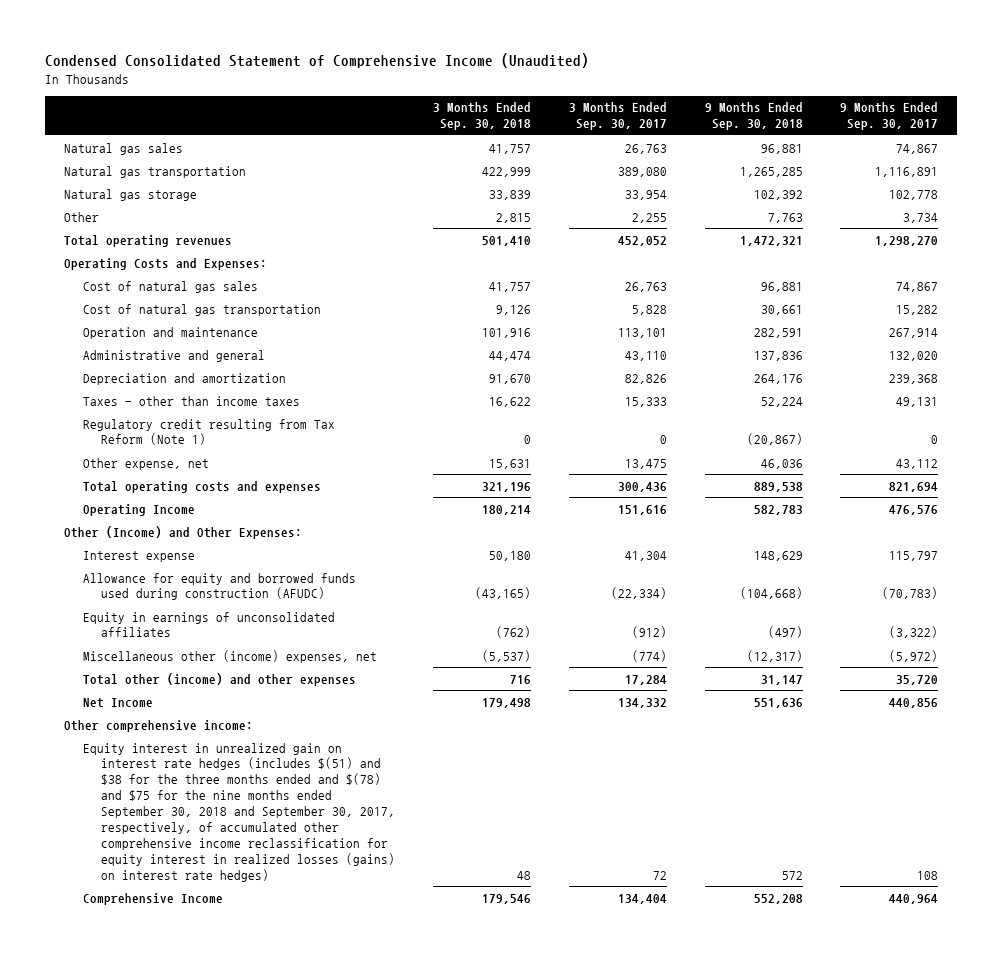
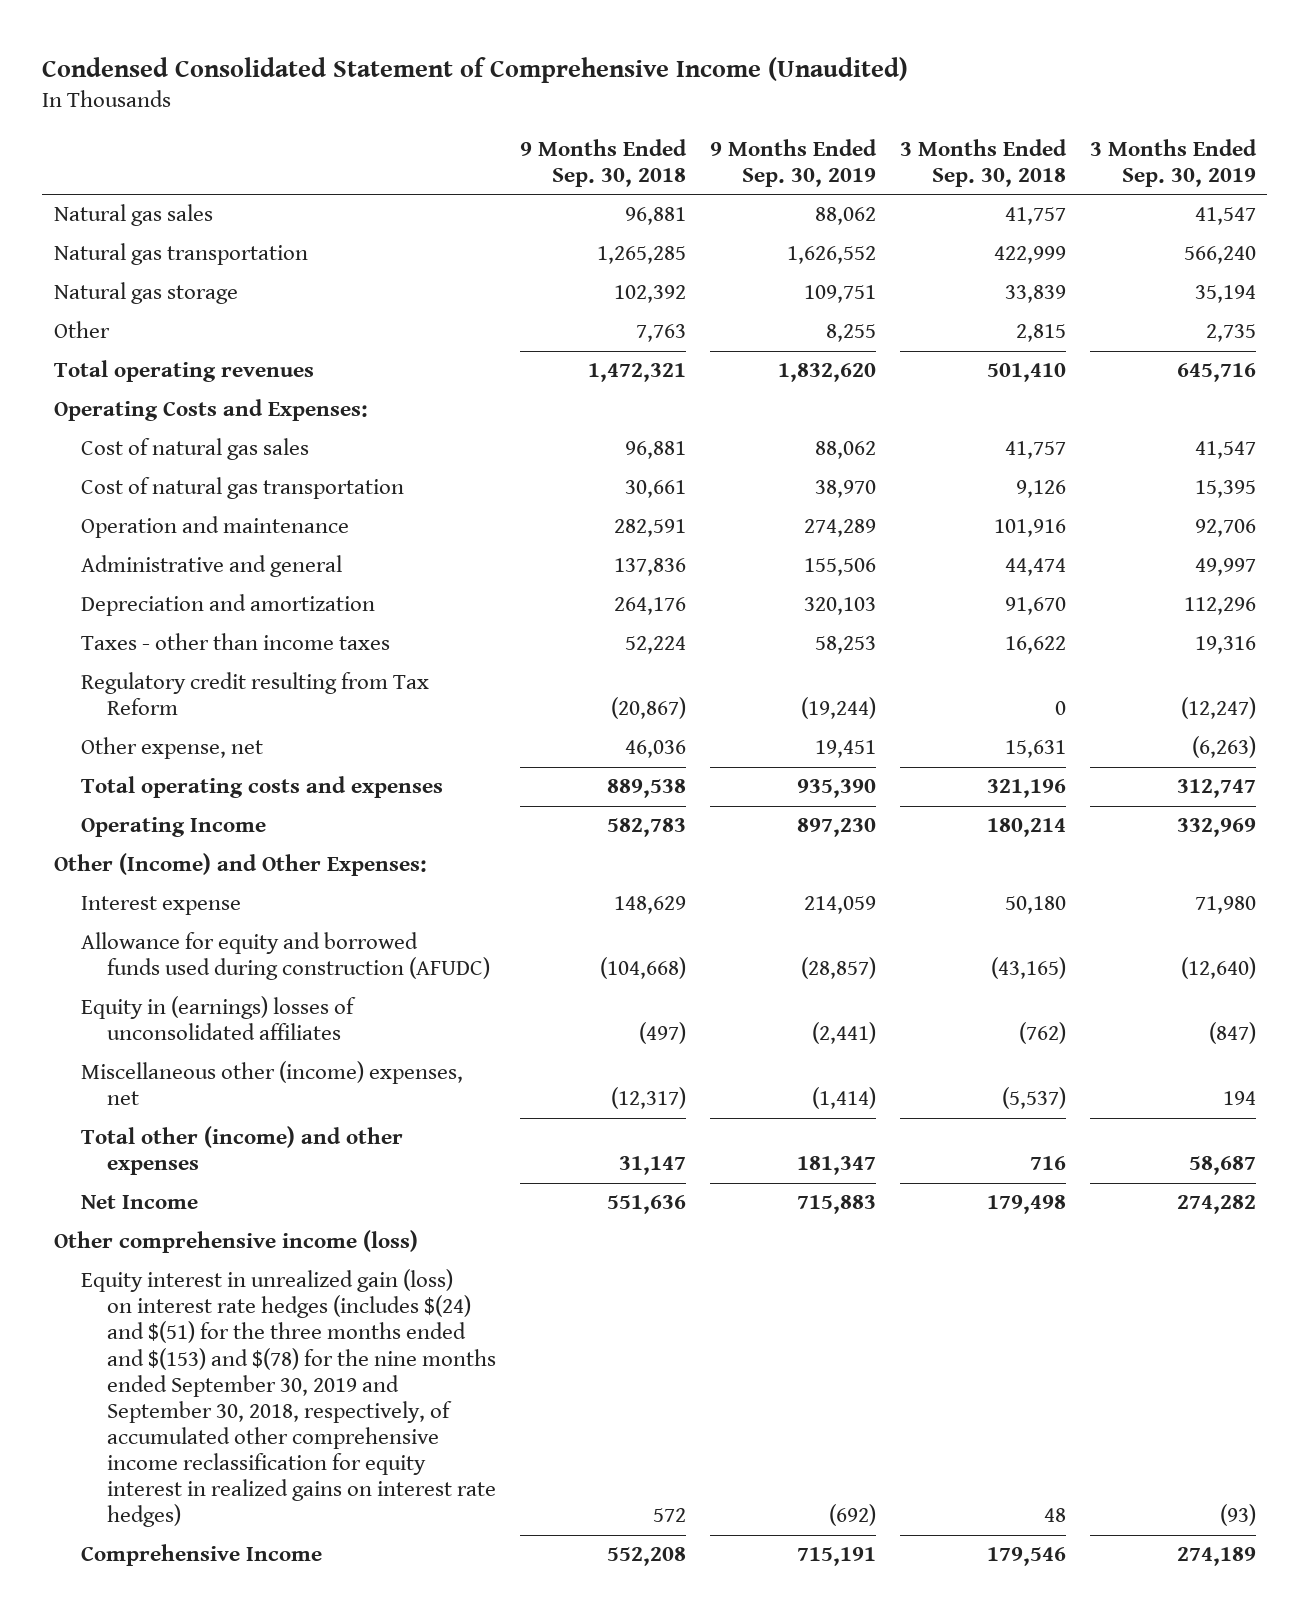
- | 3 Months Ended Sep. 30, 2018 | 3 Months Ended Sep. 30, 2017 | 9 Months Ended Sep. 30, 2018 | 9 Months Ended Sep. 30, 2017
+ | 9 Months Ended Sep. 30, 2018 | 9 Months Ended Sep. 30, 2019 | 3 Months Ended Sep. 30, 2018 | 3 Months Ended Sep. 30, 2019
- Regulatory credit resulting from Tax Reform (Note 1) | 0 | 0 | (20,867) | 0
+ Regulatory credit resulting from Tax Reform | (20,867) | (19,244) | 0 | (12,247)
- Equity in earnings of unconsolidated affiliates | (762) | (912) | (497) | (3,322)
+ Equity in (earnings) losses of unconsolidated affiliates | (497) | (2,441) | (762) | (847)
- Other comprehensive income:
- Equity interest in unrealized gain on interest rate hedges (includes $(51) and $38 for the three months ended and $(78) and $75 for the nine months ended September 30, 2018 and September 30, 2017, respectively, of accumulated other comprehensive income reclassification for equity interest in realized losses (gains) on interest rate hedges) | 48 | 72 | 572 | 108
+ Other comprehensive income (loss)
+ Equity interest in unrealized gain (loss) on interest rate hedges (includes $(24) and $(51) for the three months ended and $(153) and $(78) for the nine months ended September 30, 2019 and September 30, 2018, respectively, of accumulated other comprehensive income reclassification for equity interest in realized gains on interest rate hedges) | 572 | (692) | 48 | (93)

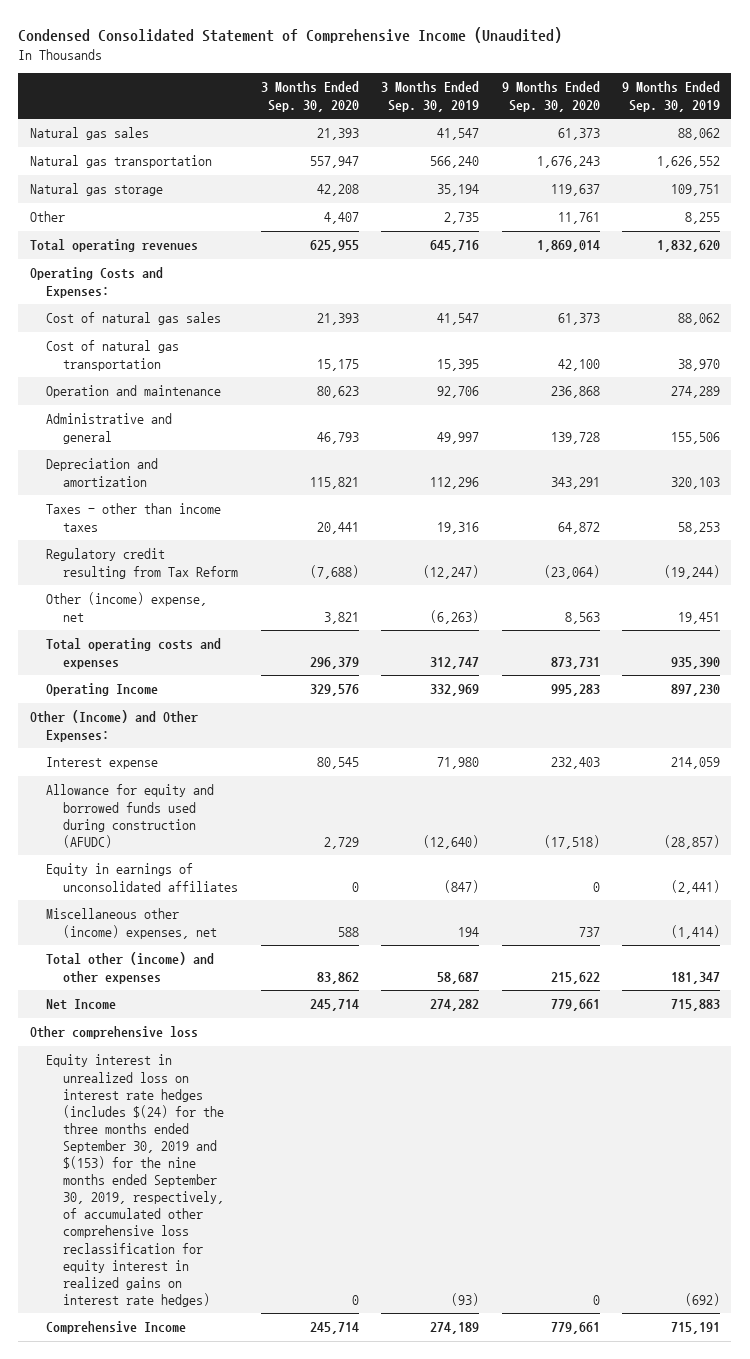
- | 9 Months Ended Sep. 30, 2018 | 9 Months Ended Sep. 30, 2019 | 3 Months Ended Sep. 30, 2018 | 3 Months Ended Sep. 30, 2019
+ | 3 Months Ended Sep. 30, 2020 | 3 Months Ended Sep. 30, 2019 | 9 Months Ended Sep. 30, 2020 | 9 Months Ended Sep. 30, 2019
- Other expense, net | 46,036 | 19,451 | 15,631 | (6,263)
+ Other (income) expense, net | 3,821 | (6,263) | 8,563 | 19,451
- Equity in (earnings) losses of unconsolidated affiliates | (497) | (2,441) | (762) | (847)
+ Equity in earnings of unconsolidated affiliates | 0 | (847) | 0 | (2,441)
- Other comprehensive income (loss)
- Equity interest in unrealized gain (loss) on interest rate hedges (includes $(24) and $(51) for the three months ended and $(153) and $(78) for the nine months ended September 30, 2019 and September 30, 2018, respectively, of accumulated other comprehensive income reclassification for equity interest in realized gains on interest rate hedges) | 572 | (692) | 48 | (93)
+ Other comprehensive loss
+ Equity interest in unrealized loss on interest rate hedges (includes $(24) for the three months ended September 30, 2019 and $(153) for the nine months ended September 30, 2019, respectively, of accumulated other comprehensive loss reclassification for equity interest in realized gains on interest rate hedges) | 0 | (93) | 0 | (692)

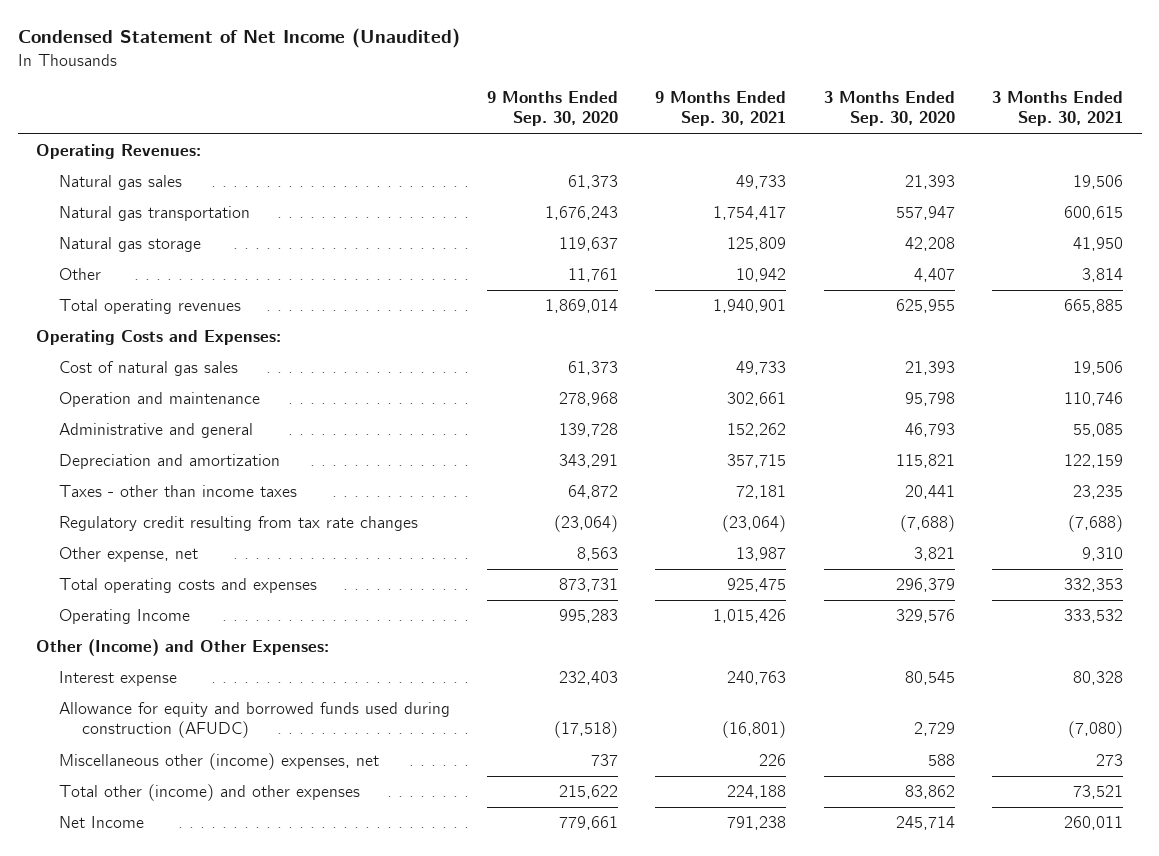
- Condensed Consolidated Statement of Comprehensive Income (Unaudited)
+ Condensed Statement of Net Income (Unaudited)
- | 3 Months Ended Sep. 30, 2020 | 3 Months Ended Sep. 30, 2019 | 9 Months Ended Sep. 30, 2020 | 9 Months Ended Sep. 30, 2019
+ | 9 Months Ended Sep. 30, 2020 | 9 Months Ended Sep. 30, 2021 | 3 Months Ended Sep. 30, 2020 | 3 Months Ended Sep. 30, 2021
+ Operating Revenues:
- Cost of natural gas transportation | 15,175 | 15,395 | 42,100 | 38,970
- Operation and maintenance | 80,623 | 92,706 | 236,868 | 274,289
+ Operation and maintenance | 278,968 | 302,661 | 95,798 | 110,746
- Regulatory credit resulting from Tax Reform | (7,688) | (12,247) | (23,064) | (19,244)
- Other (income) expense, net | 3,821 | (6,263) | 8,563 | 19,451
+ Regulatory credit resulting from tax rate changes | (23,064) | (23,064) | (7,688) | (7,688)
+ Other expense, net | 8,563 | 13,987 | 3,821 | 9,310
- Equity in earnings of unconsolidated affiliates | 0 | (847) | 0 | (2,441)
- Other comprehensive loss
- Equity interest in unrealized loss on interest rate hedges (includes $(24) for the three months ended September 30, 2019 and $(153) for the nine months ended September 30, 2019, respectively, of accumulated other comprehensive loss reclassification for equity interest in realized gains on interest rate hedges) | 0 | (93) | 0 | (692)
- Comprehensive Income | 245,714 | 274,189 | 779,661 | 715,191

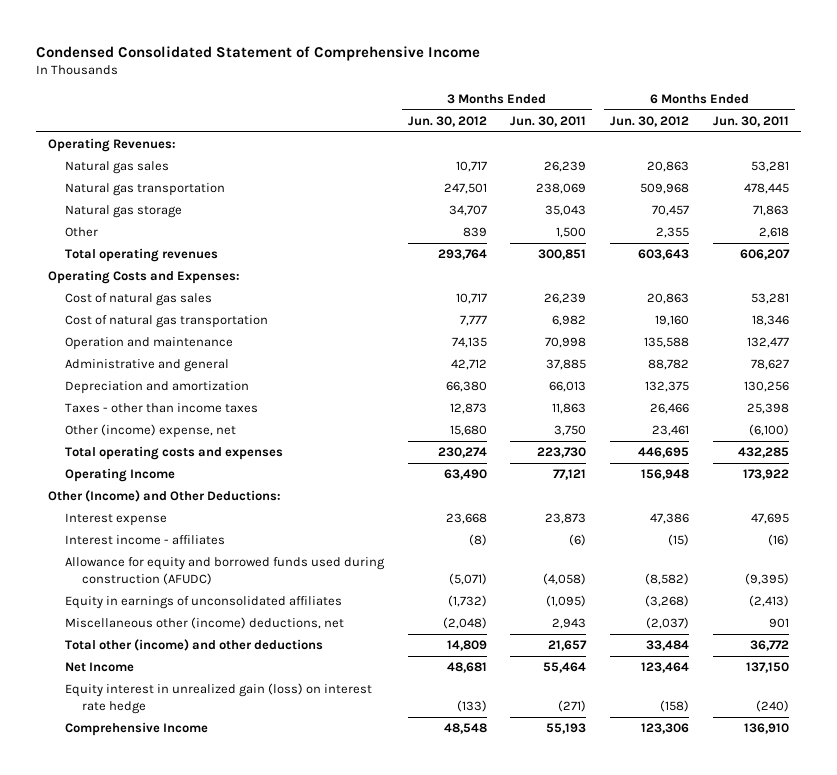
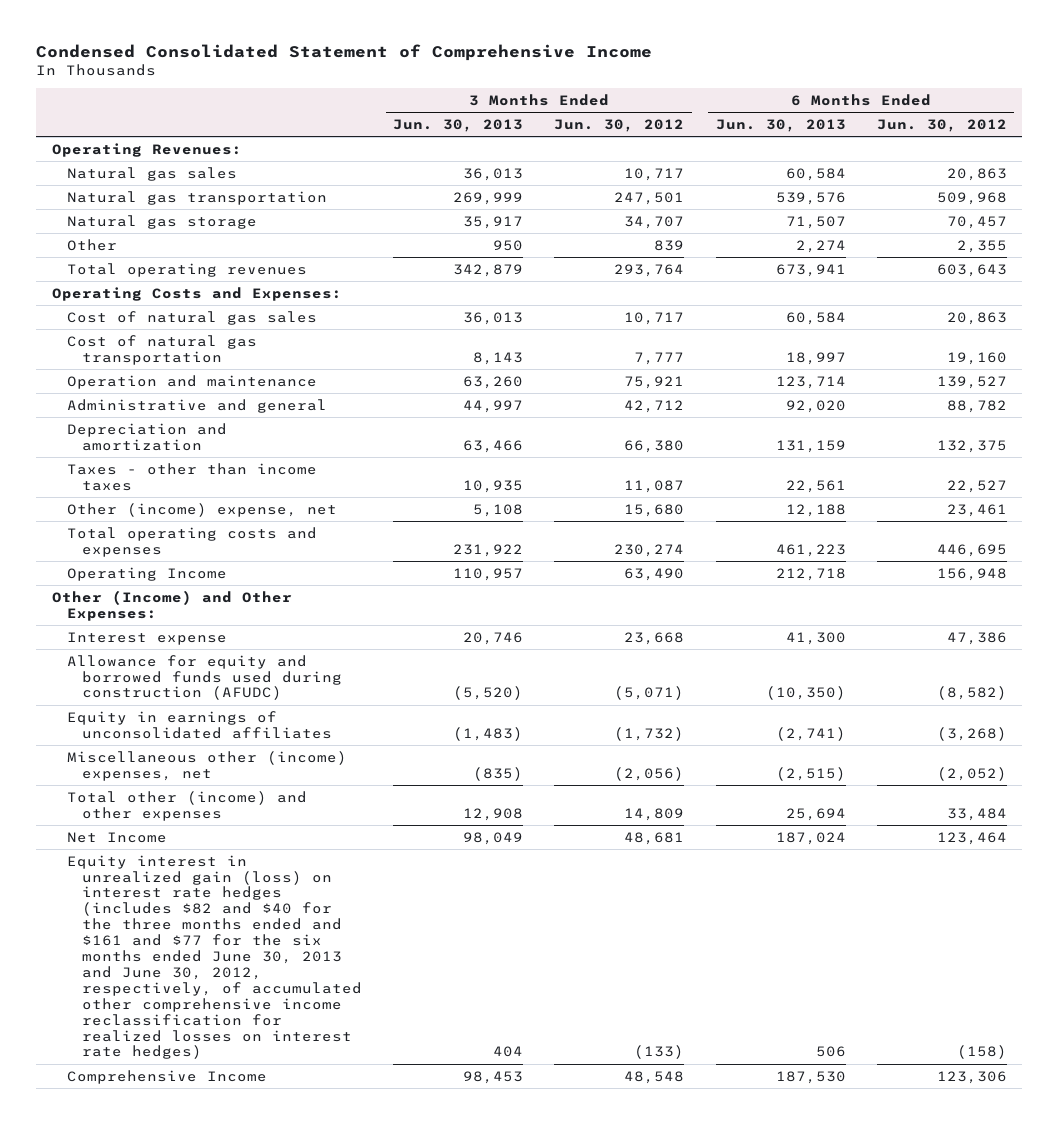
- | 3 Months Ended Jun. 30, 2012 | 3 Months Ended Jun. 30, 2011 | 6 Months Ended Jun. 30, 2012 | 6 Months Ended Jun. 30, 2011
+ | 3 Months Ended Jun. 30, 2013 | 3 Months Ended Jun. 30, 2012 | 6 Months Ended Jun. 30, 2013 | 6 Months Ended Jun. 30, 2012
- Operation and maintenance | 74,135 | 70,998 | 135,588 | 132,477
+ Operation and maintenance | 63,260 | 75,921 | 123,714 | 139,527
- Taxes - other than income taxes | 12,873 | 11,863 | 26,466 | 25,398
+ Taxes - other than income taxes | 10,935 | 11,087 | 22,561 | 22,527
- Other (Income) and Other Deductions:
+ Other (Income) and Other Expenses:
- Interest income - affiliates | (8) | (6) | (15) | (16)
- Miscellaneous other (income) deductions, net | (2,048) | 2,943 | (2,037) | 901
- Total other (income) and other deductions | 14,809 | 21,657 | 33,484 | 36,772
+ Miscellaneous other (income) expenses, net | (835) | (2,056) | (2,515) | (2,052)
+ Total other (income) and other expenses | 12,908 | 14,809 | 25,694 | 33,484
- Equity interest in unrealized gain (loss) on interest rate hedge | (133) | (271) | (158) | (240)
+ Equity interest in unrealized gain (loss) on interest rate hedges (includes $82 and $40 for the three months ended and $161 and $77 for the six months ended June 30, 2013 and June 30, 2012, respectively, of accumulated other comprehensive income reclassification for realized losses on interest rate hedges) | 404 | (133) | 506 | (158)

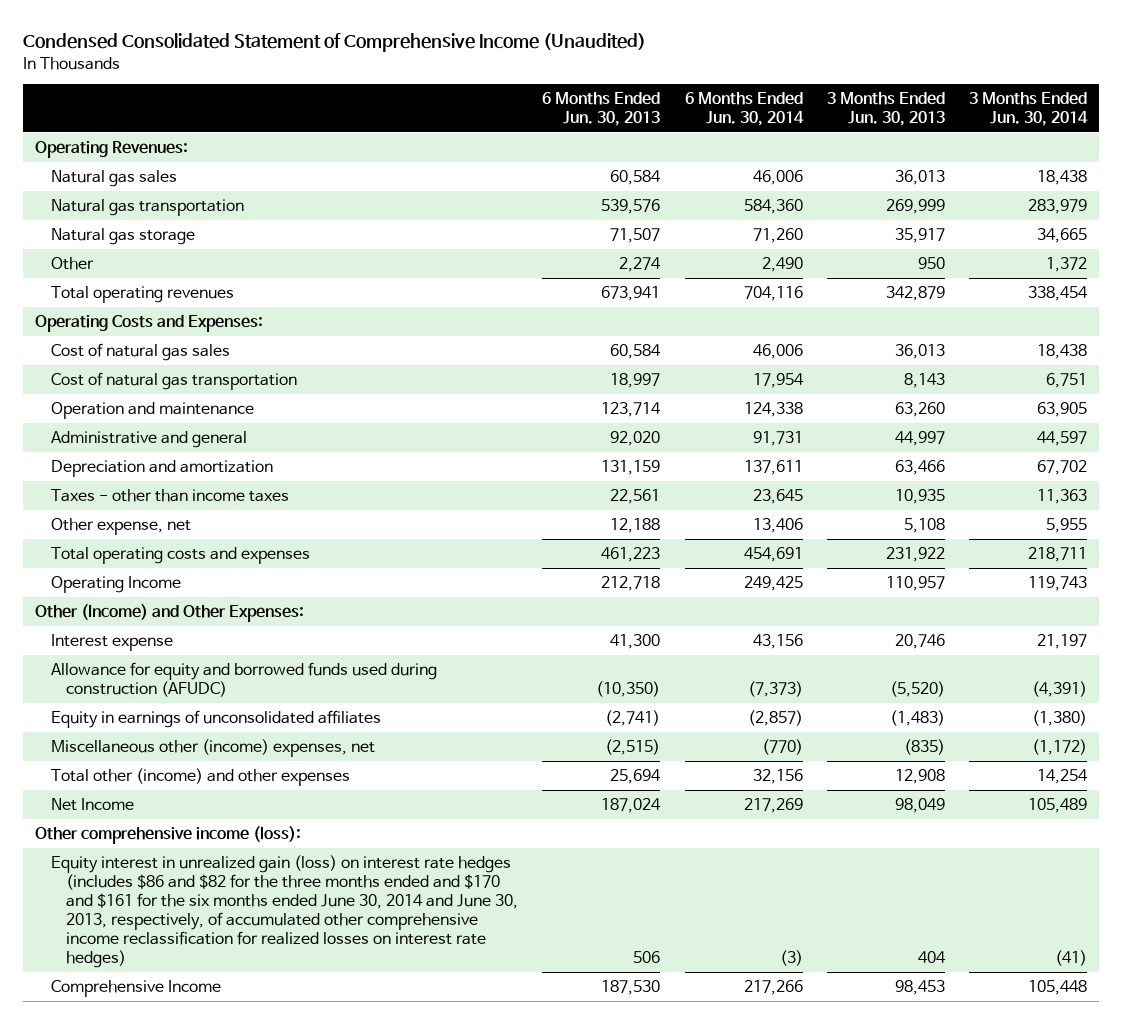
- Condensed Consolidated Statement of Comprehensive Income
+ Condensed Consolidated Statement of Comprehensive Income (Unaudited)
- | 3 Months Ended Jun. 30, 2013 | 3 Months Ended Jun. 30, 2012 | 6 Months Ended Jun. 30, 2013 | 6 Months Ended Jun. 30, 2012
+ | 6 Months Ended Jun. 30, 2013 | 6 Months Ended Jun. 30, 2014 | 3 Months Ended Jun. 30, 2013 | 3 Months Ended Jun. 30, 2014
- Other (income) expense, net | 5,108 | 15,680 | 12,188 | 23,461
+ Other expense, net | 12,188 | 13,406 | 5,108 | 5,955
- Equity interest in unrealized gain (loss) on interest rate hedges (includes $82 and $40 for the three months ended and $161 and $77 for the six months ended June 30, 2013 and June 30, 2012, respectively, of accumulated other comprehensive income reclassification for realized losses on interest rate hedges) | 404 | (133) | 506 | (158)
+ Other comprehensive income (loss):
+ Equity interest in unrealized gain (loss) on interest rate hedges (includes $86 and $82 for the three months ended and $170 and $161 for the six months ended June 30, 2014 and June 30, 2013, respectively, of accumulated other comprehensive income reclassification for realized losses on interest rate hedges) | 506 | (3) | 404 | (41)

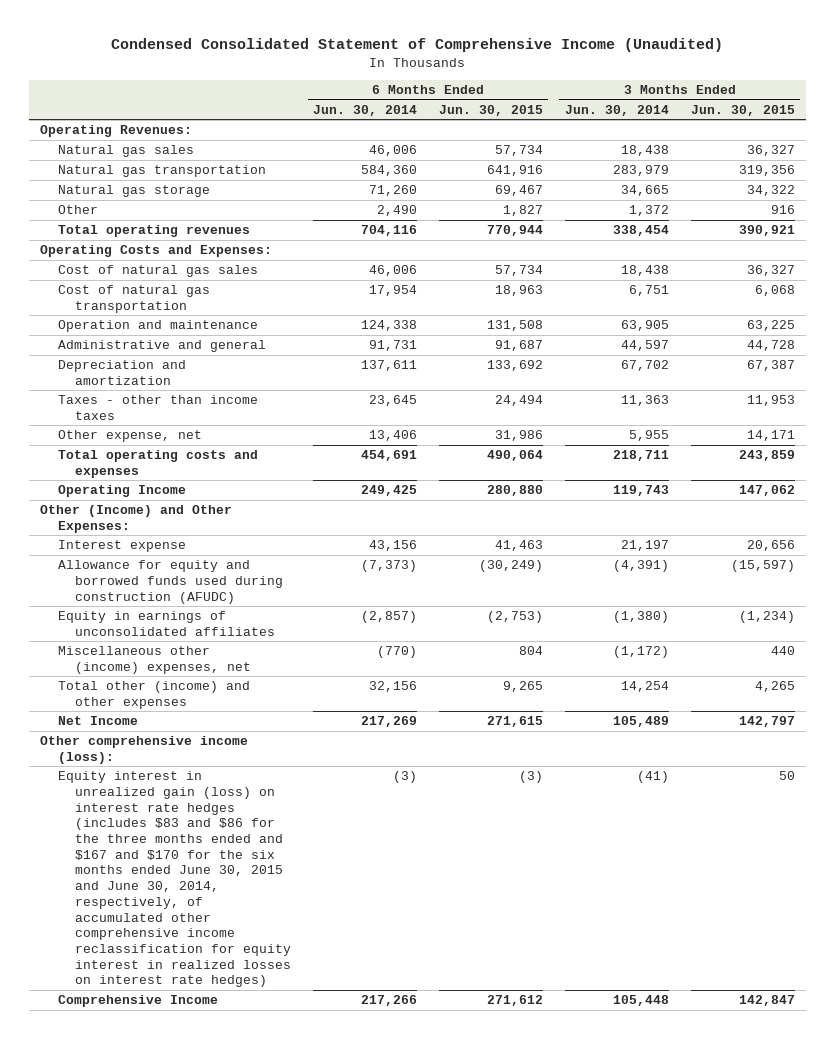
- | 6 Months Ended Jun. 30, 2013 | 6 Months Ended Jun. 30, 2014 | 3 Months Ended Jun. 30, 2013 | 3 Months Ended Jun. 30, 2014
+ | 6 Months Ended Jun. 30, 2014 | 6 Months Ended Jun. 30, 2015 | 3 Months Ended Jun. 30, 2014 | 3 Months Ended Jun. 30, 2015
- Equity interest in unrealized gain (loss) on interest rate hedges (includes $86 and $82 for the three months ended and $170 and $161 for the six months ended June 30, 2014 and June 30, 2013, respectively, of accumulated other comprehensive income reclassification for realized losses on interest rate hedges) | 506 | (3) | 404 | (41)
+ Equity interest in unrealized gain (loss) on interest rate hedges (includes $83 and $86 for the three months ended and $167 and $170 for the six months ended June 30, 2015 and June 30, 2014, respectively, of accumulated other comprehensive income reclassification for equity interest in realized losses on interest rate hedges) | (3) | (3) | (41) | 50

